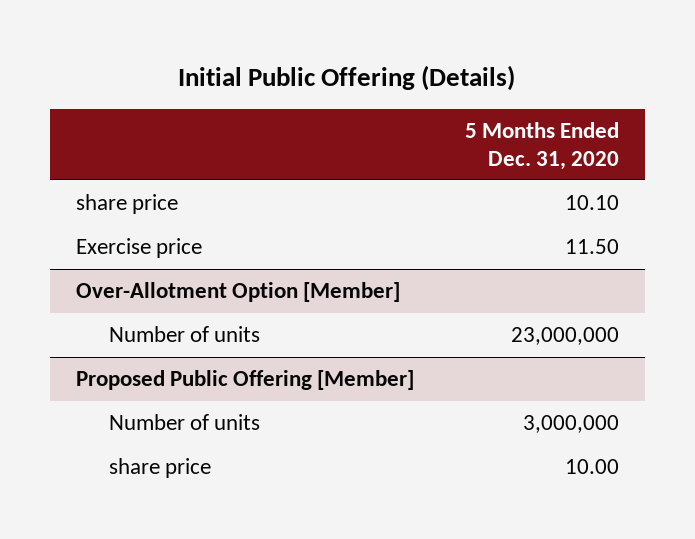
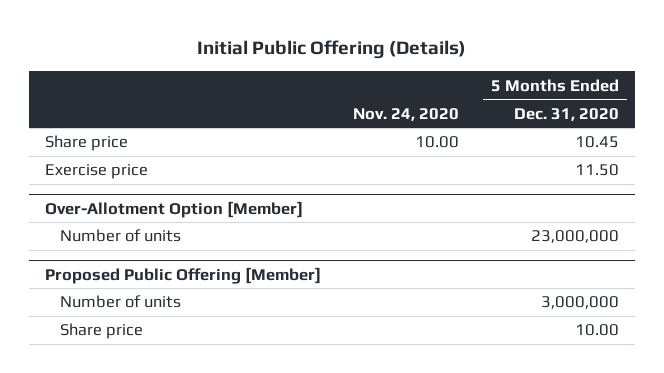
- | 5 Months Ended Dec. 31, 2020
+ | Nov. 24, 2020 | 5 Months Ended Dec. 31, 2020
- share price | 10.10
+ Share price | 10.00 | 10.45
@ Proposed Public Offering [Member]
- share price | 10.00
+ Share price | | 10.00

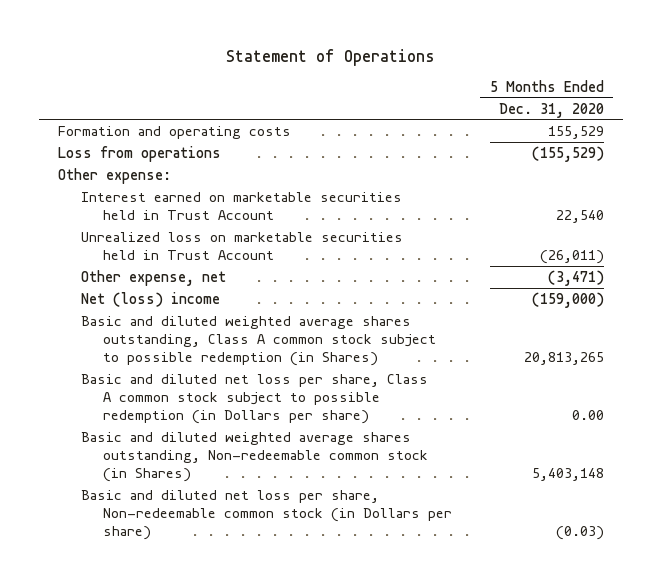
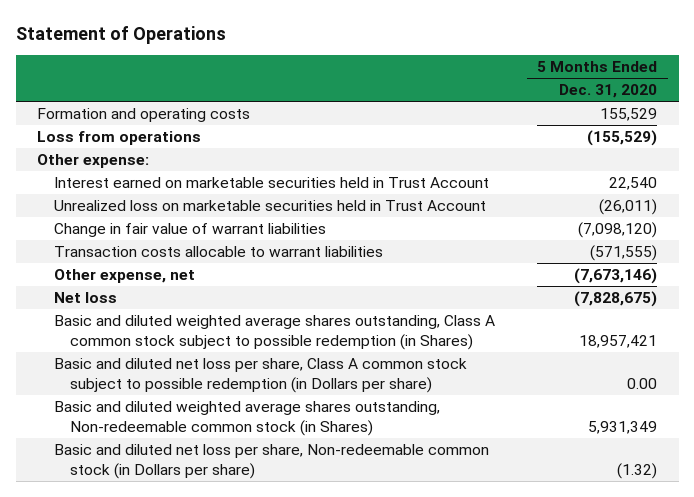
- Other expense, net | (3,471)
- Net (loss) income | (159,000)
- Basic and diluted weighted average shares outstanding, Class A common stock subject to possible redemption (in Shares) | 20,813,265
+ Change in fair value of warrant liabilities | (7,098,120)
+ Transaction costs allocable to warrant liabilities | (571,555)
+ Other expense, net | (7,673,146)
+ Net loss | (7,828,675)
+ Basic and diluted weighted average shares outstanding, Class A common stock subject to possible redemption (in Shares) | 18,957,421
- Basic and diluted weighted average shares outstanding, Non-redeemable common stock (in Shares) | 5,403,148
- Basic and diluted net loss per share, Non-redeemable common stock (in Dollars per share) | (0.03)
+ Basic and diluted weighted average shares outstanding, Non-redeemable common stock (in Shares) | 5,931,349
+ Basic and diluted net loss per share, Non-redeemable common stock (in Dollars per share) | (1.32)

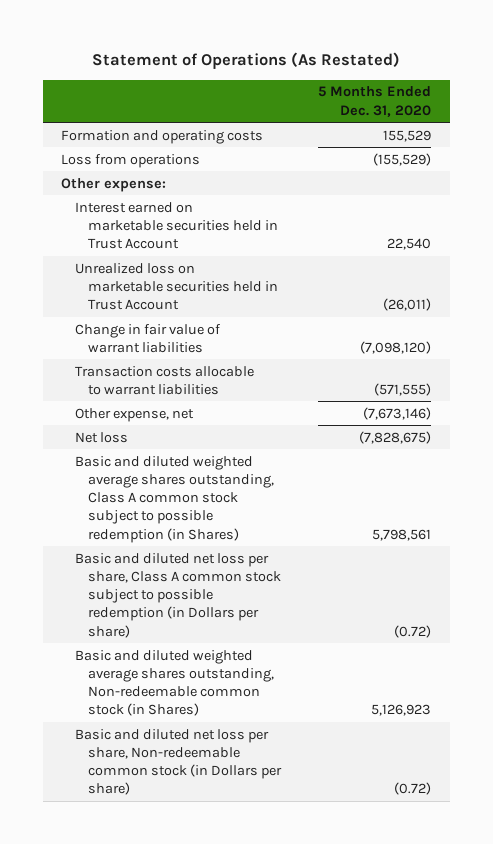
- Statement of Operations
+ Statement of Operations (As Restated)
- Basic and diluted weighted average shares outstanding, Class A common stock subject to possible redemption (in Shares) | 18,957,421
- Basic and diluted net loss per share, Class A common stock subject to possible redemption (in Dollars per share) | 0.00
- Basic and diluted weighted average shares outstanding, Non-redeemable common stock (in Shares) | 5,931,349
- Basic and diluted net loss per share, Non-redeemable common stock (in Dollars per share) | (1.32)
+ Basic and diluted weighted average shares outstanding, Class A common stock subject to possible redemption (in Shares) | 5,798,561
+ Basic and diluted net loss per share, Class A common stock subject to possible redemption (in Dollars per share) | (0.72)
+ Basic and diluted weighted average shares outstanding, Non-redeemable common stock (in Shares) | 5,126,923
+ Basic and diluted net loss per share, Non-redeemable common stock (in Dollars per share) | (0.72)

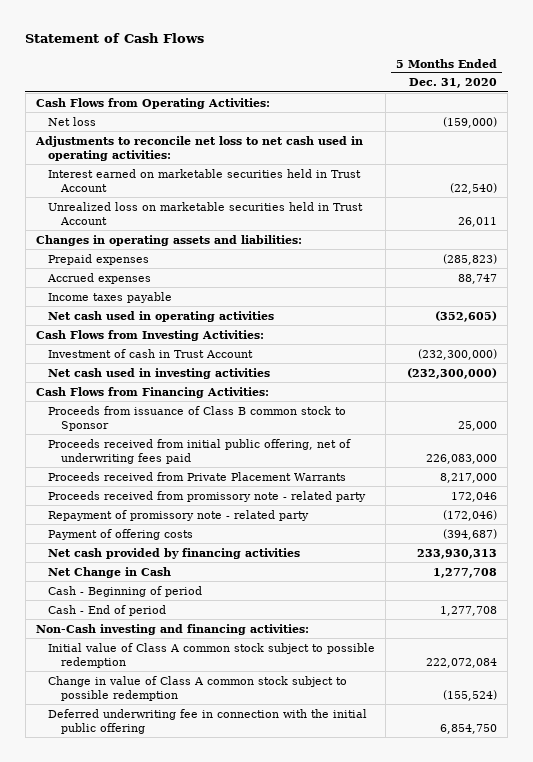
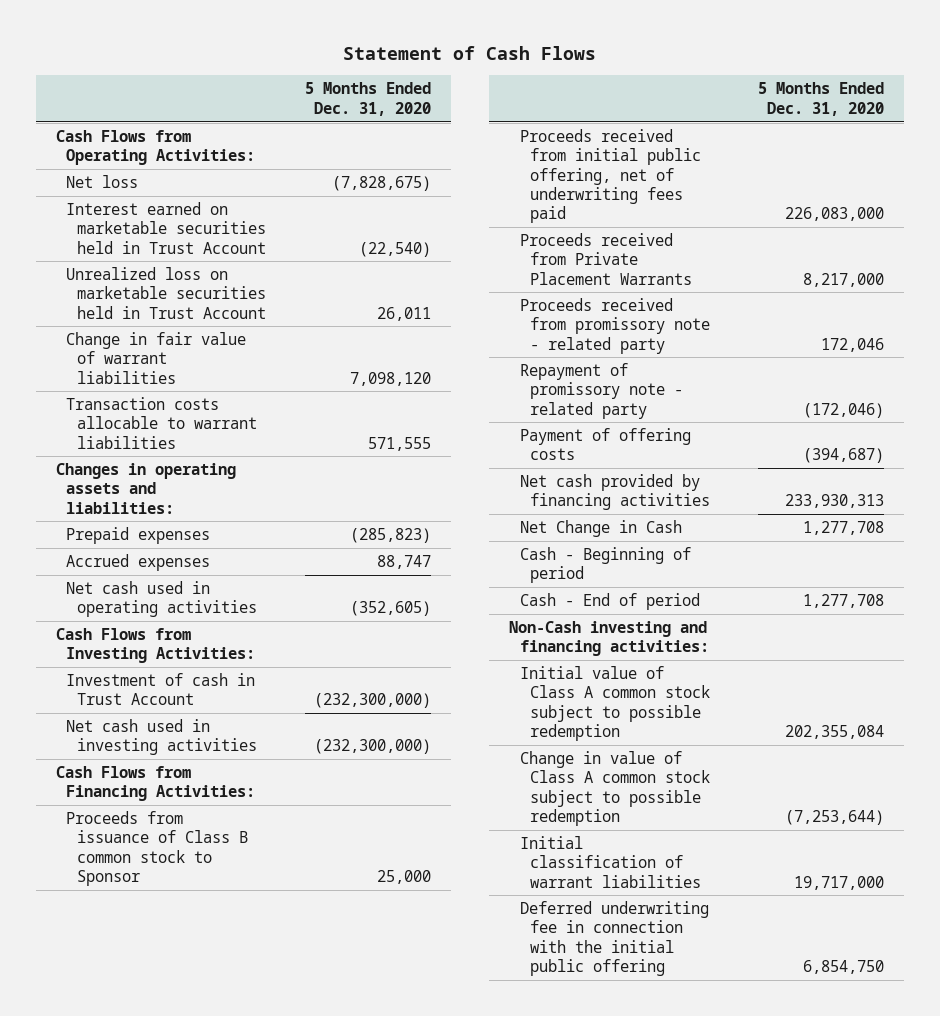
- Net loss | (159,000)
- Adjustments to reconcile net loss to net cash used in operating activities:
+ Net loss | (7,828,675)
+ Change in fair value of warrant liabilities | 7,098,120
+ Transaction costs allocable to warrant liabilities | 571,555
- Income taxes payable
- Initial value of Class A common stock subject to possible redemption | 222,072,084
- Change in value of Class A common stock subject to possible redemption | (155,524)
+ Initial value of Class A common stock subject to possible redemption | 202,355,084
+ Change in value of Class A common stock subject to possible redemption | (7,253,644)
+ Initial classification of warrant liabilities | 19,717,000

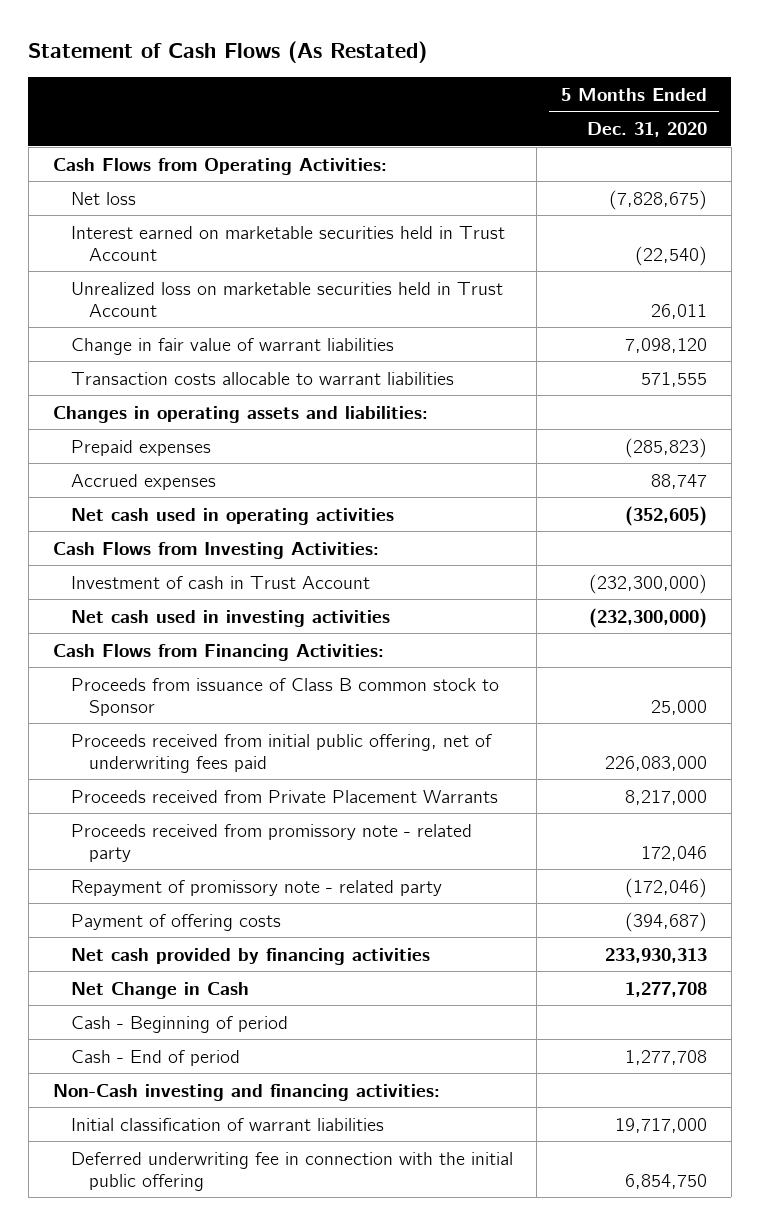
- Statement of Cash Flows
+ Statement of Cash Flows (As Restated)
- Initial value of Class A common stock subject to possible redemption | 202,355,084
- Change in value of Class A common stock subject to possible redemption | (7,253,644)

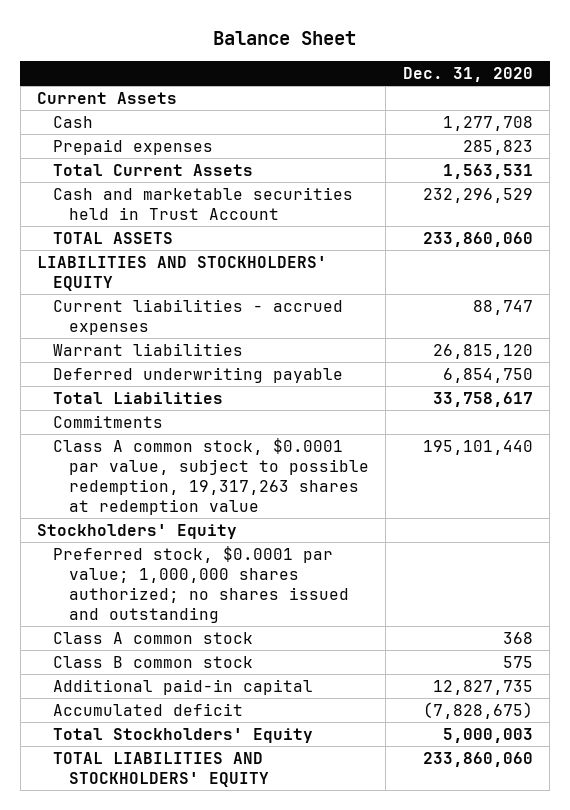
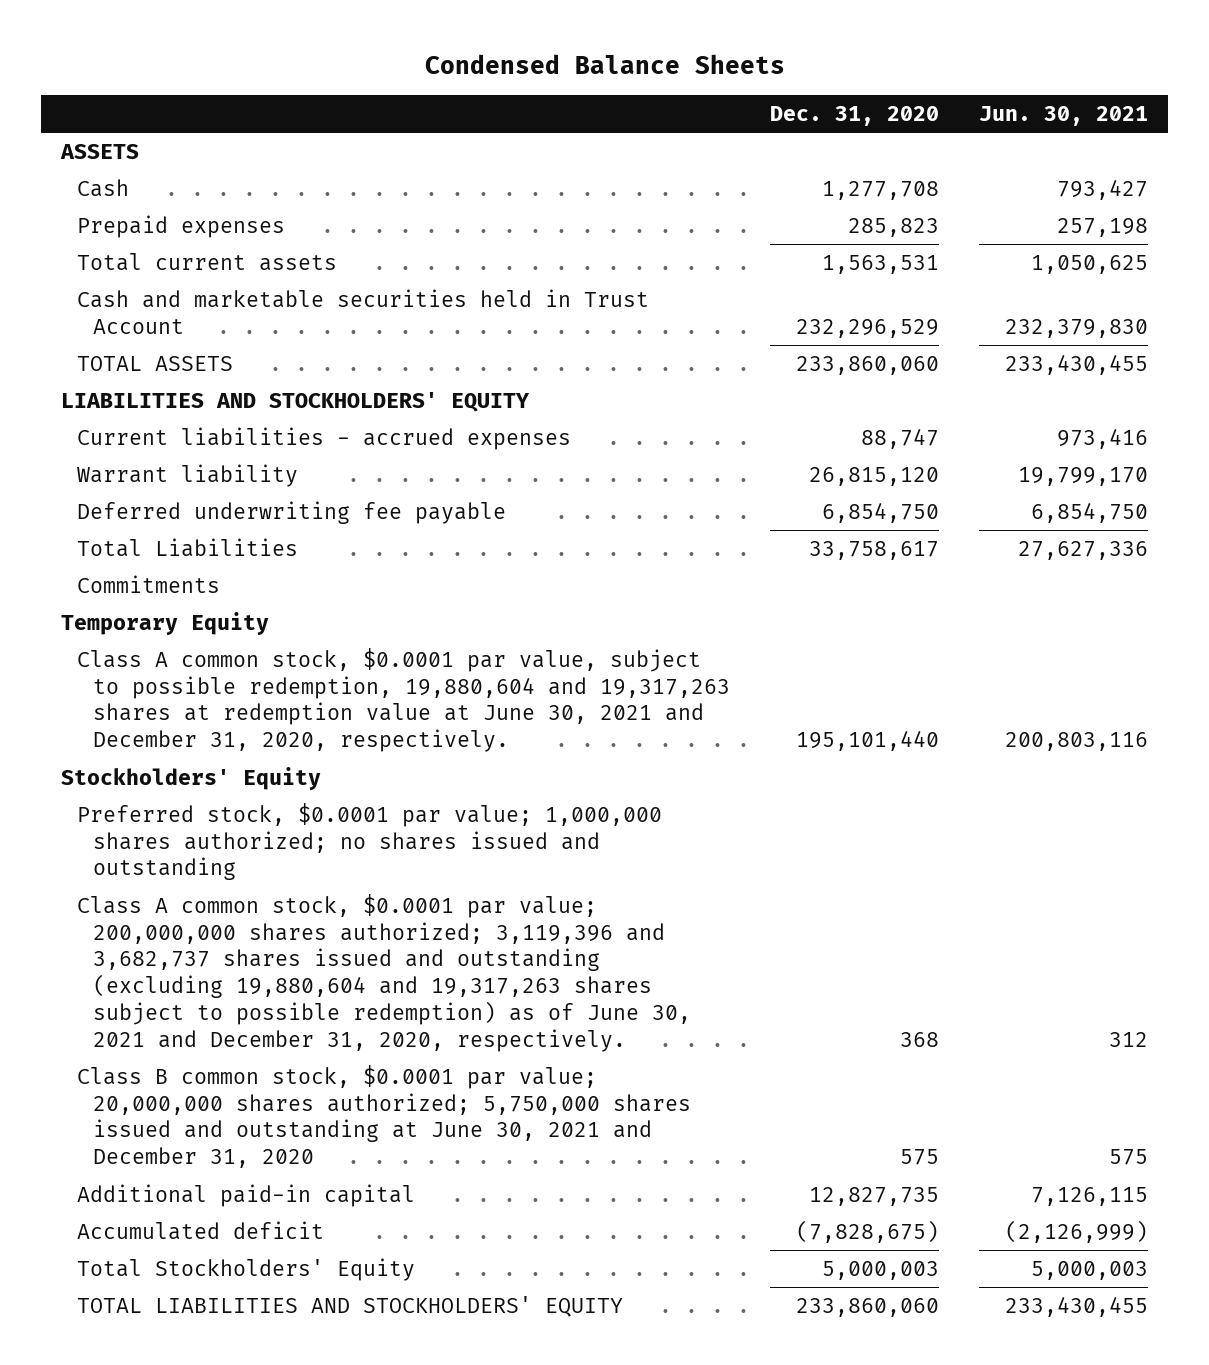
- Balance Sheet
+ Condensed Balance Sheets
- | Dec. 31, 2020
+ | Dec. 31, 2020 | Jun. 30, 2021
- Current Assets
+ ASSETS
- Total Current Assets | 1,563,531
+ Total current assets | 1,563,531 | 1,050,625
- Warrant liabilities | 26,815,120
- Deferred underwriting payable | 6,854,750
+ Warrant liability | 26,815,120 | 19,799,170
+ Deferred underwriting fee payable | 6,854,750 | 6,854,750
- Class A common stock, $0.0001 par value, subject to possible redemption, 19,317,263 shares at redemption value | 195,101,440
+ Temporary Equity
+ Class A common stock, $0.0001 par value, subject to possible redemption, 19,880,604 and 19,317,263 shares at redemption value at June 30, 2021 and December 31, 2020, respectively. | 195,101,440 | 200,803,116
- Class A common stock | 368
- Class B common stock | 575
+ Class A common stock, $0.0001 par value; 200,000,000 shares authorized; 3,119,396 and 3,682,737 shares issued and outstanding (excluding 19,880,604 and 19,317,263 shares subject to possible redemption) as of June 30, 2021 and December 31, 2020, respectively. | 368 | 312
+ Class B common stock, $0.0001 par value; 20,000,000 shares authorized; 5,750,000 shares issued and outstanding at June 30, 2021 and December 31, 2020 | 575 | 575

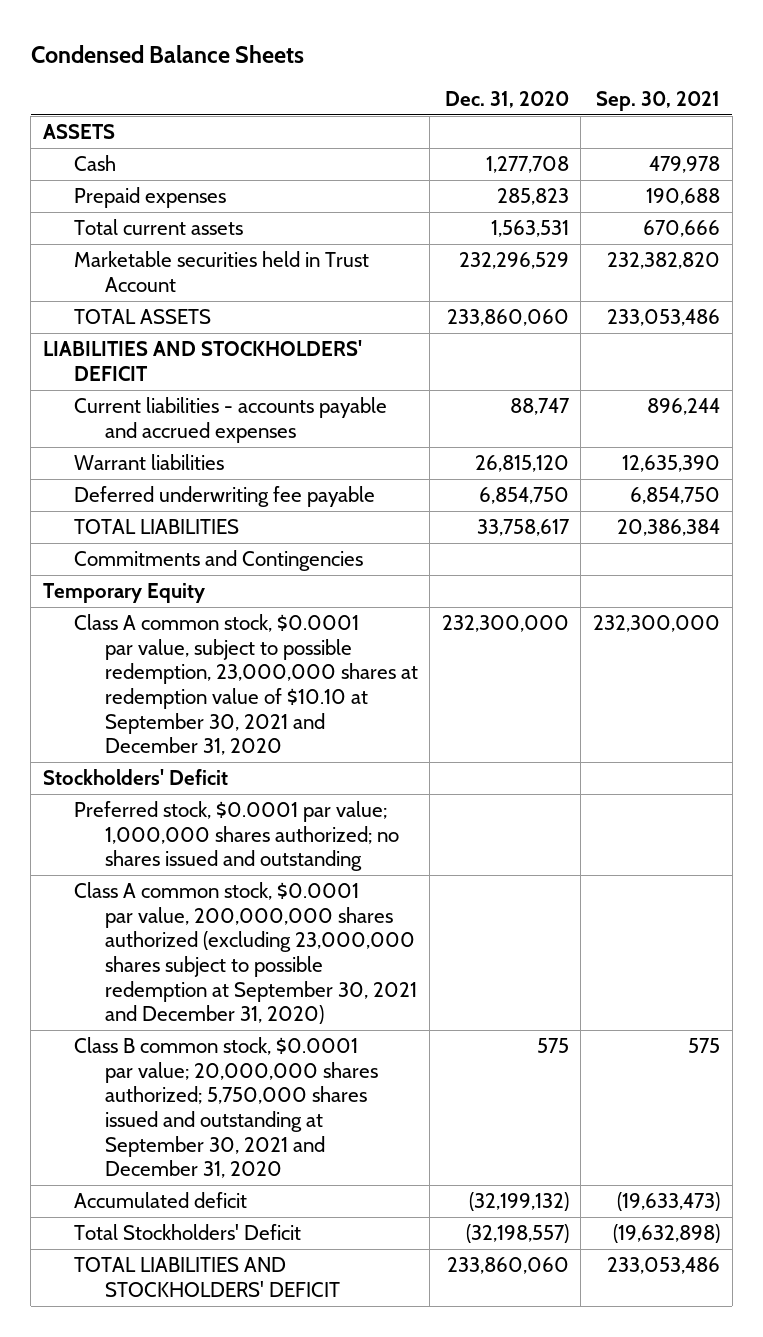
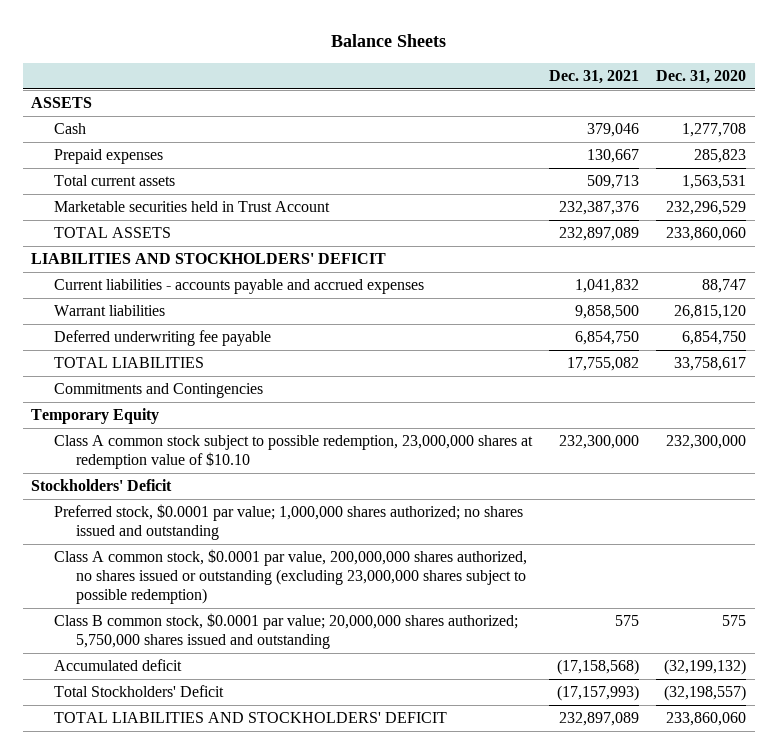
- Condensed Balance Sheets
+ Balance Sheets
- | Dec. 31, 2020 | Sep. 30, 2021
+ | Dec. 31, 2021 | Dec. 31, 2020
- Class A common stock, $0.0001 par value, subject to possible redemption, 23,000,000 shares at redemption value of $10.10 at September 30, 2021 and December 31, 2020 | 232,300,000 | 232,300,000
+ Class A common stock subject to possible redemption, 23,000,000 shares at redemption value of $10.10 | 232,300,000 | 232,300,000
- Class A common stock, $0.0001 par value, 200,000,000 shares authorized (excluding 23,000,000 shares subject to possible redemption at September 30, 2021 and December 31, 2020)
- Class B common stock, $0.0001 par value; 20,000,000 shares authorized; 5,750,000 shares issued and outstanding at September 30, 2021 and December 31, 2020 | 575 | 575
+ Class A common stock, $0.0001 par value, 200,000,000 shares authorized, no shares issued or outstanding (excluding 23,000,000 shares subject to possible redemption)
+ Class B common stock, $0.0001 par value; 20,000,000 shares authorized; 5,750,000 shares issued and outstanding | 575 | 575

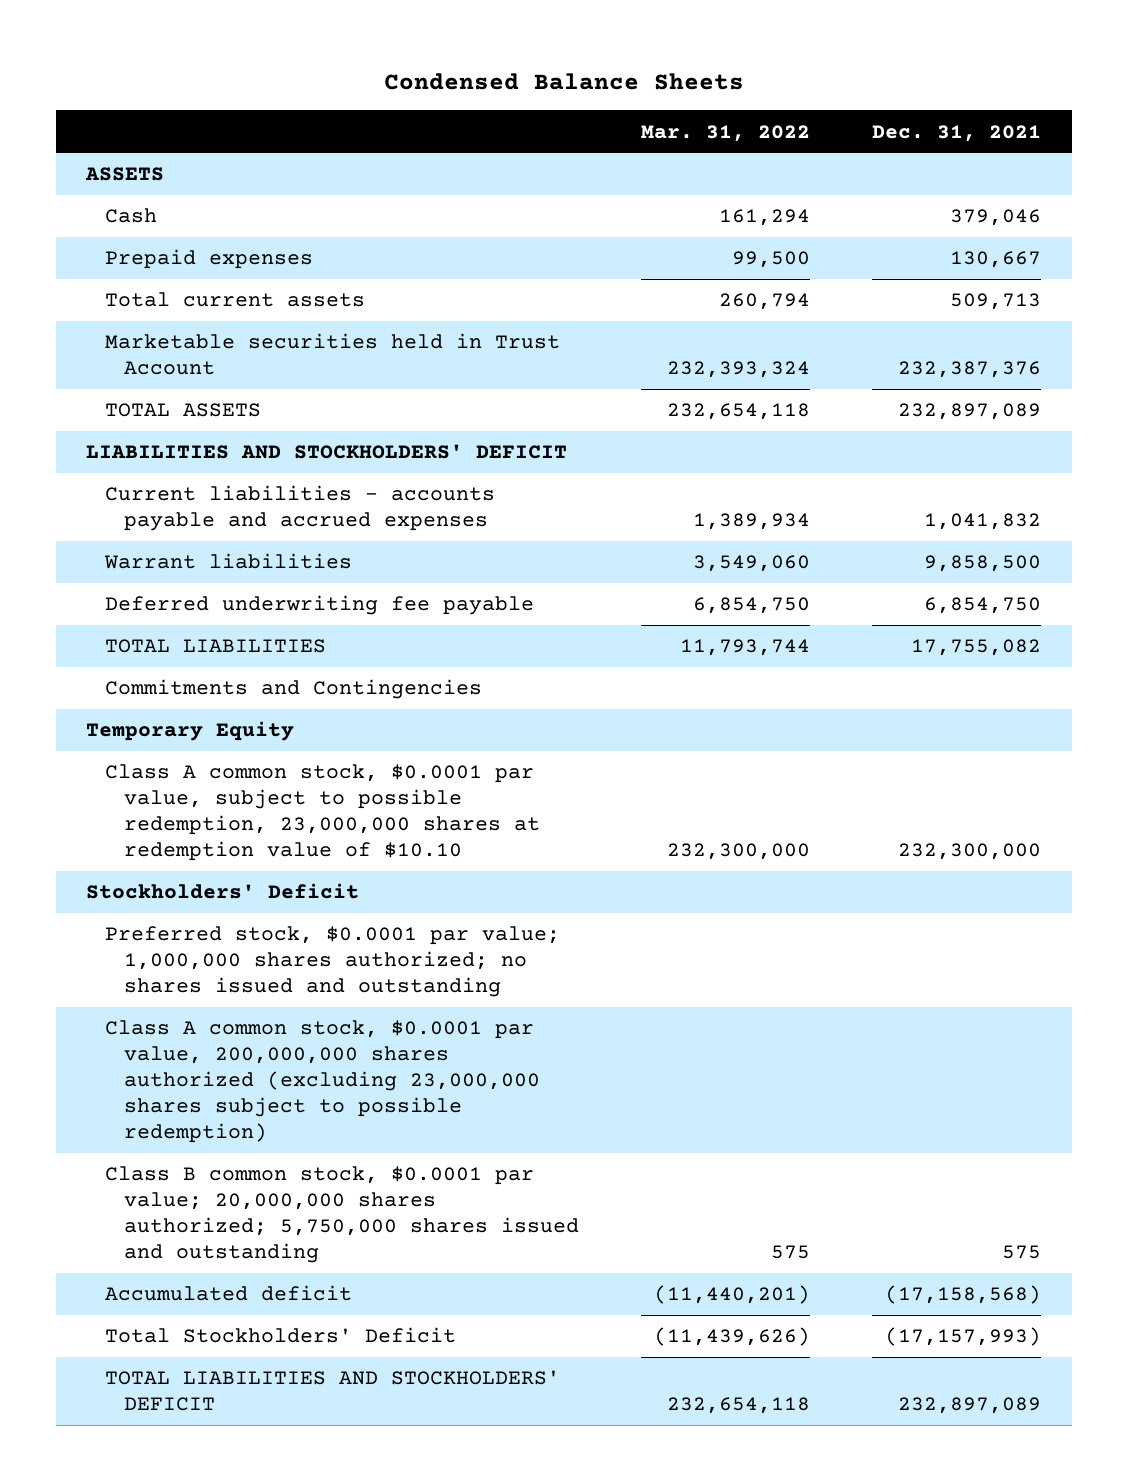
- Balance Sheets
+ Condensed Balance Sheets
- | Dec. 31, 2021 | Dec. 31, 2020
+ | Mar. 31, 2022 | Dec. 31, 2021
- Class A common stock subject to possible redemption, 23,000,000 shares at redemption value of $10.10 | 232,300,000 | 232,300,000
+ Class A common stock, $0.0001 par value, subject to possible redemption, 23,000,000 shares at redemption value of $10.10 | 232,300,000 | 232,300,000
- Class A common stock, $0.0001 par value, 200,000,000 shares authorized, no shares issued or outstanding (excluding 23,000,000 shares subject to possible redemption)
+ Class A common stock, $0.0001 par value, 200,000,000 shares authorized (excluding 23,000,000 shares subject to possible redemption)

